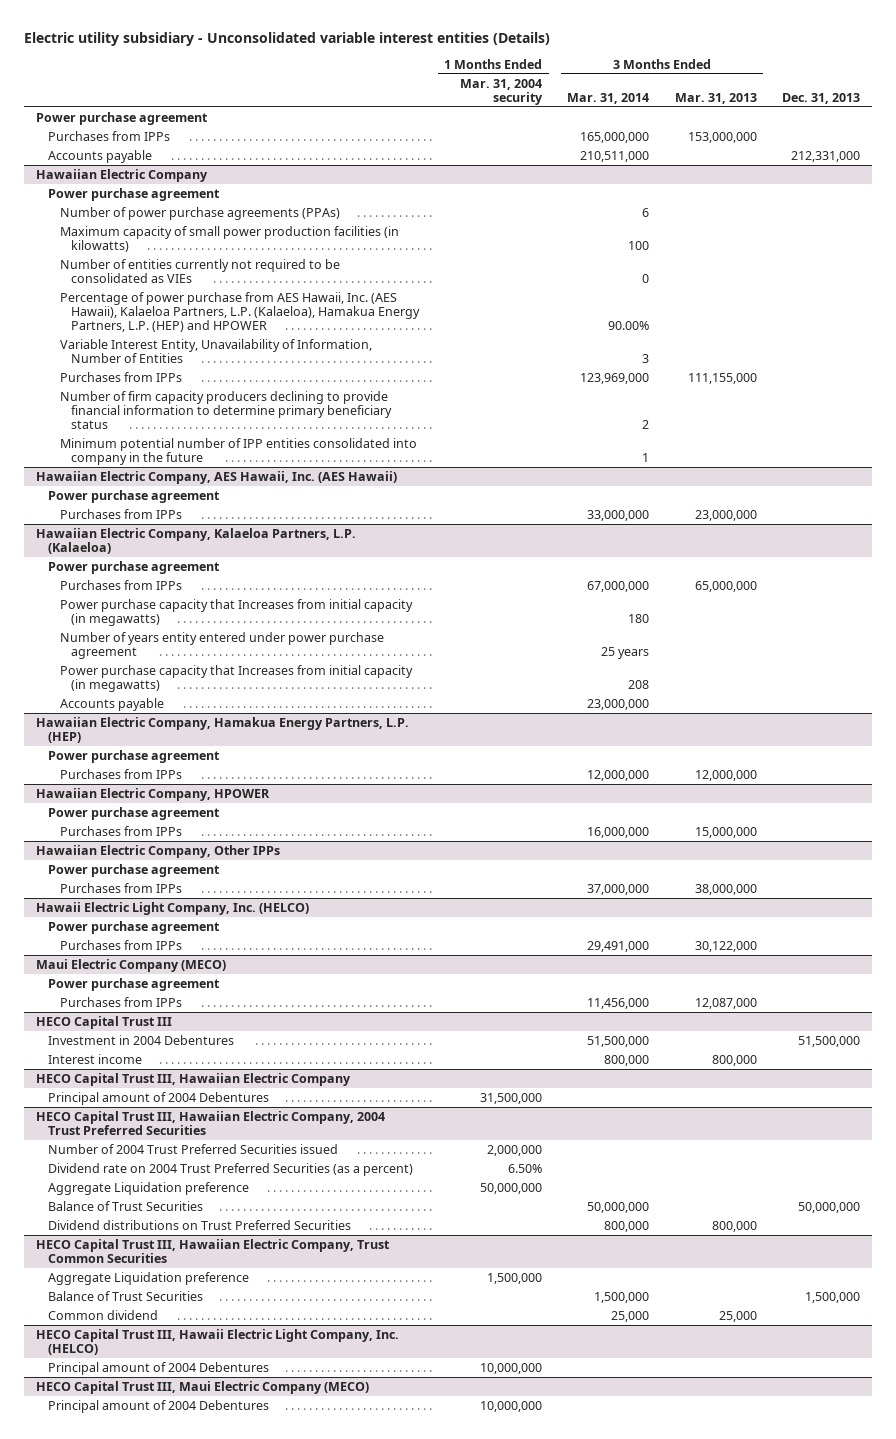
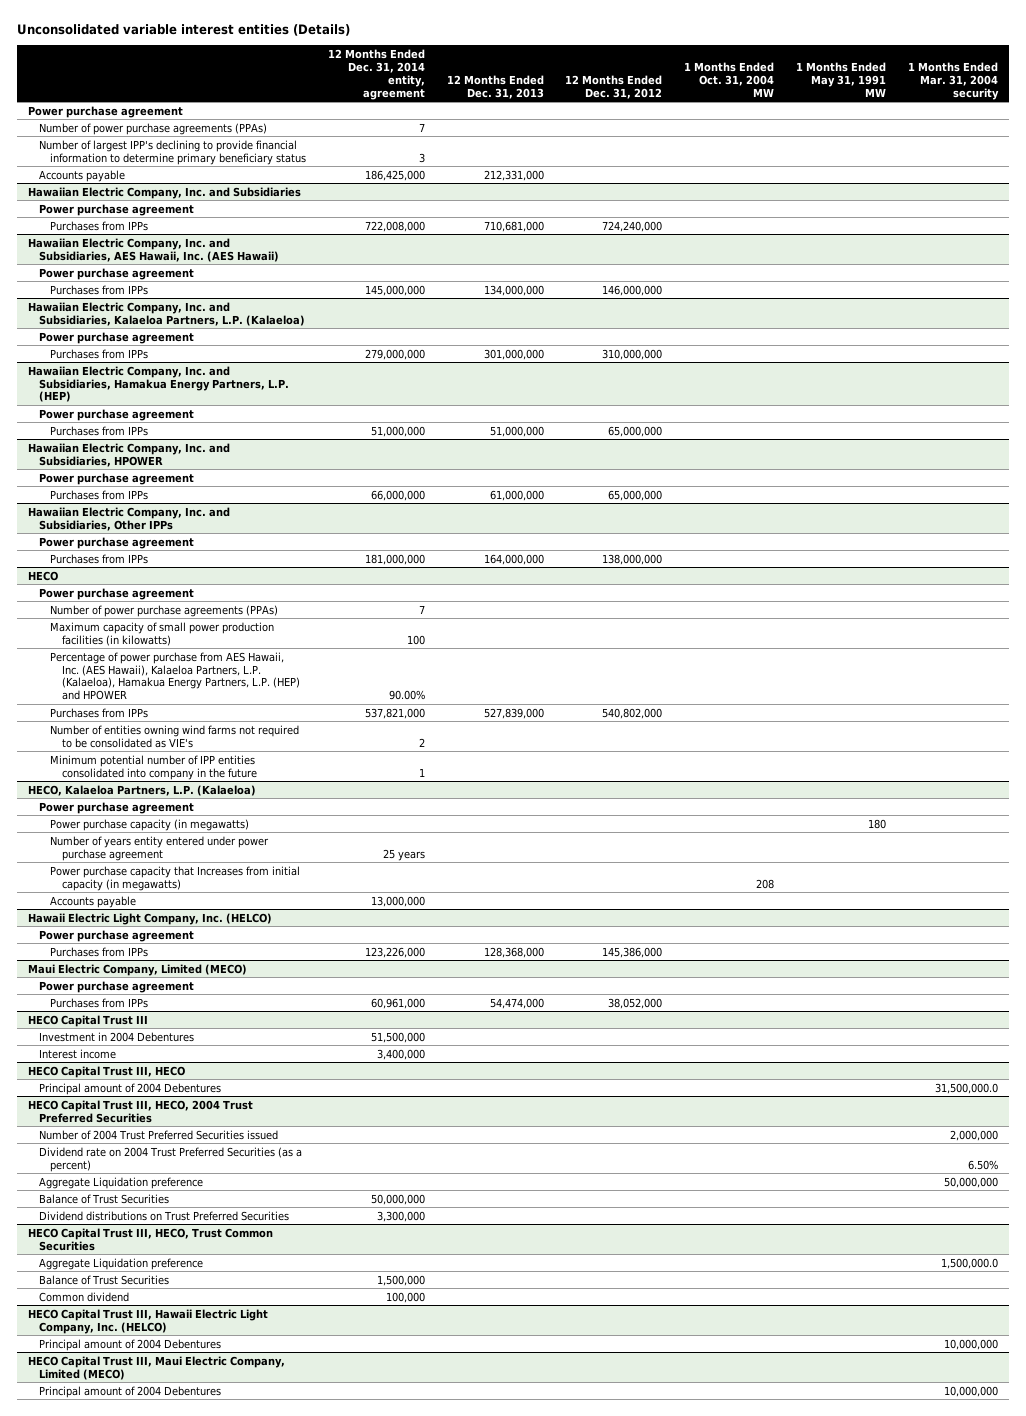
- Electric utility subsidiary - Unconsolidated variable interest entities (Details)
+ Unconsolidated variable interest entities (Details)
- | 1 Months Ended Mar. 31, 2004 security | 3 Months Ended Mar. 31, 2014 | 3 Months Ended Mar. 31, 2013 | Dec. 31, 2013
+ | 12 Months Ended Dec. 31, 2014 entity, agreement | 12 Months Ended Dec. 31, 2013 | 12 Months Ended Dec. 31, 2012 | 1 Months Ended Oct. 31, 2004 MW | 1 Months Ended May 31, 1991 MW | 1 Months Ended Mar. 31, 2004 security
- Purchases from IPPs | | 165,000,000 | 153,000,000 |
+ Number of power purchase agreements (PPAs) | 7 | | | | |
+ Number of largest IPP's declining to provide financial information to determine primary beneficiary status | 3 | | | | |
- Hawaiian Electric Company
+ Hawaiian Electric Company, Inc. and Subsidiaries
- Number of power purchase agreements (PPAs) | | 6 | |
- Maximum capacity of small power production facilities (in kilowatts) | | 100 | |
- Number of entities currently not required to be consolidated as VIEs | | 0 | |
- Percentage of power purchase from AES Hawaii, Inc. (AES Hawaii), Kalaeloa Partners, L.P. (Kalaeloa), Hamakua Energy Partners, L.P. (HEP) and HPOWER | | 90.00% | |
- Variable Interest Entity, Unavailability of Information, Number of Entities | | 3 | |
- Number of firm capacity producers declining to provide financial information to determine primary beneficiary status | | 2 | |
- Minimum potential number of IPP entities consolidated into company in the future | | 1 | |
- Hawaiian Electric Company, AES Hawaii, Inc. (AES Hawaii)
+ Hawaiian Electric Company, Inc. and Subsidiaries, AES Hawaii, Inc. (AES Hawaii)
- Hawaiian Electric Company, Kalaeloa Partners, L.P. (Kalaeloa)
+ Hawaiian Electric Company, Inc. and Subsidiaries, Kalaeloa Partners, L.P. (Kalaeloa)
- Power purchase capacity that Increases from initial capacity (in megawatts) | | 180 | |
- Number of years entity entered under power purchase agreement | | 25 years | |
- Power purchase capacity that Increases from initial capacity (in megawatts) | | 208 | |
- Accounts payable | | 23,000,000 | |
- Hawaiian Electric Company, Hamakua Energy Partners, L.P. (HEP)
+ Hawaiian Electric Company, Inc. and Subsidiaries, Hamakua Energy Partners, L.P. (HEP)
- Hawaiian Electric Company, HPOWER
+ Hawaiian Electric Company, Inc. and Subsidiaries, HPOWER
- Hawaiian Electric Company, Other IPPs
+ Hawaiian Electric Company, Inc. and Subsidiaries, Other IPPs
+ HECO
+ Power purchase agreement
+ Number of power purchase agreements (PPAs) | 7 | | | | |
+ Maximum capacity of small power production facilities (in kilowatts) | 100 | | | | |
+ Percentage of power purchase from AES Hawaii, Inc. (AES Hawaii), Kalaeloa Partners, L.P. (Kalaeloa), Hamakua Energy Partners, L.P. (HEP) and HPOWER | 90.00% | | | | |
+ Purchases from IPPs | 537,821,000 | 527,839,000 | 540,802,000 | | |
+ Number of entities owning wind farms not required to be consolidated as VIE's | 2 | | | | |
+ Minimum potential number of IPP entities consolidated into company in the future | 1 | | | | |
+ HECO, Kalaeloa Partners, L.P. (Kalaeloa)
+ Power purchase agreement
+ Power purchase capacity (in megawatts) | | | | | 180 |
+ Number of years entity entered under power purchase agreement | 25 years | | | | |
+ Power purchase capacity that Increases from initial capacity (in megawatts) | | | | 208 | |
+ Accounts payable | 13,000,000 | | | | |
- Maui Electric Company (MECO)
+ Maui Electric Company, Limited (MECO)
- HECO Capital Trust III, Hawaiian Electric Company
- Principal amount of 2004 Debentures | 31,500,000 | | |
- HECO Capital Trust III, Hawaiian Electric Company, 2004 Trust Preferred Securities
+ HECO Capital Trust III, HECO
+ Principal amount of 2004 Debentures | | | | | | 31,500,000.0
+ HECO Capital Trust III, HECO, 2004 Trust Preferred Securities
- HECO Capital Trust III, Hawaiian Electric Company, Trust Common Securities
- Aggregate Liquidation preference | 1,500,000 | | |
+ HECO Capital Trust III, HECO, Trust Common Securities
+ Aggregate Liquidation preference | | | | | | 1,500,000.0
- HECO Capital Trust III, Maui Electric Company (MECO)
+ HECO Capital Trust III, Maui Electric Company, Limited (MECO)

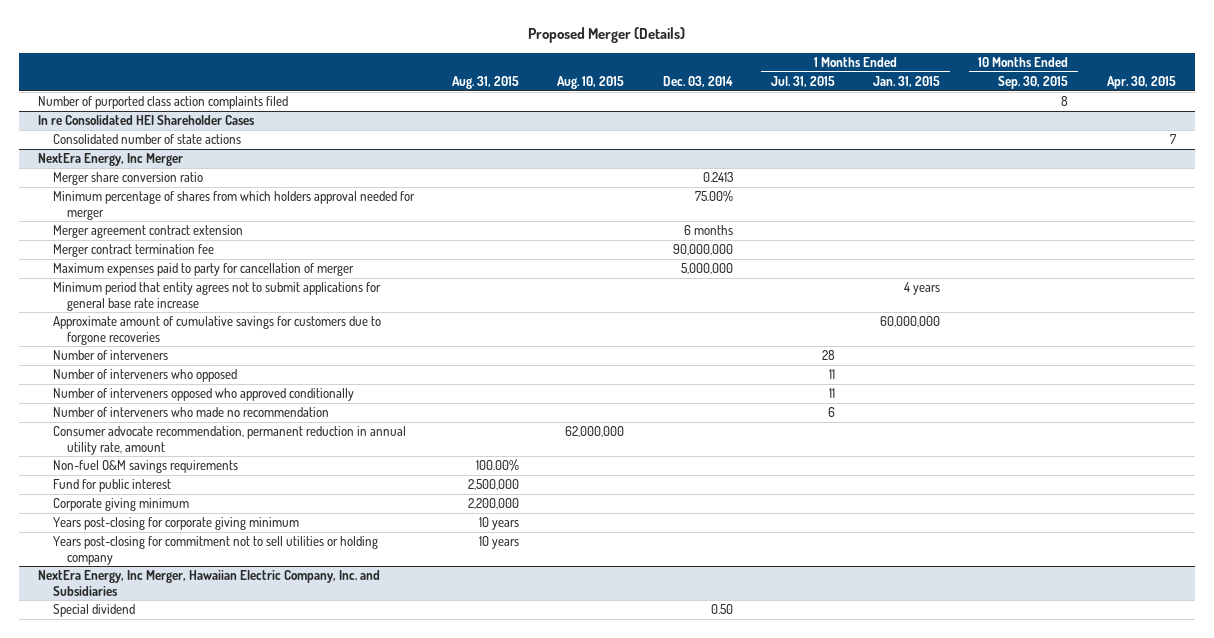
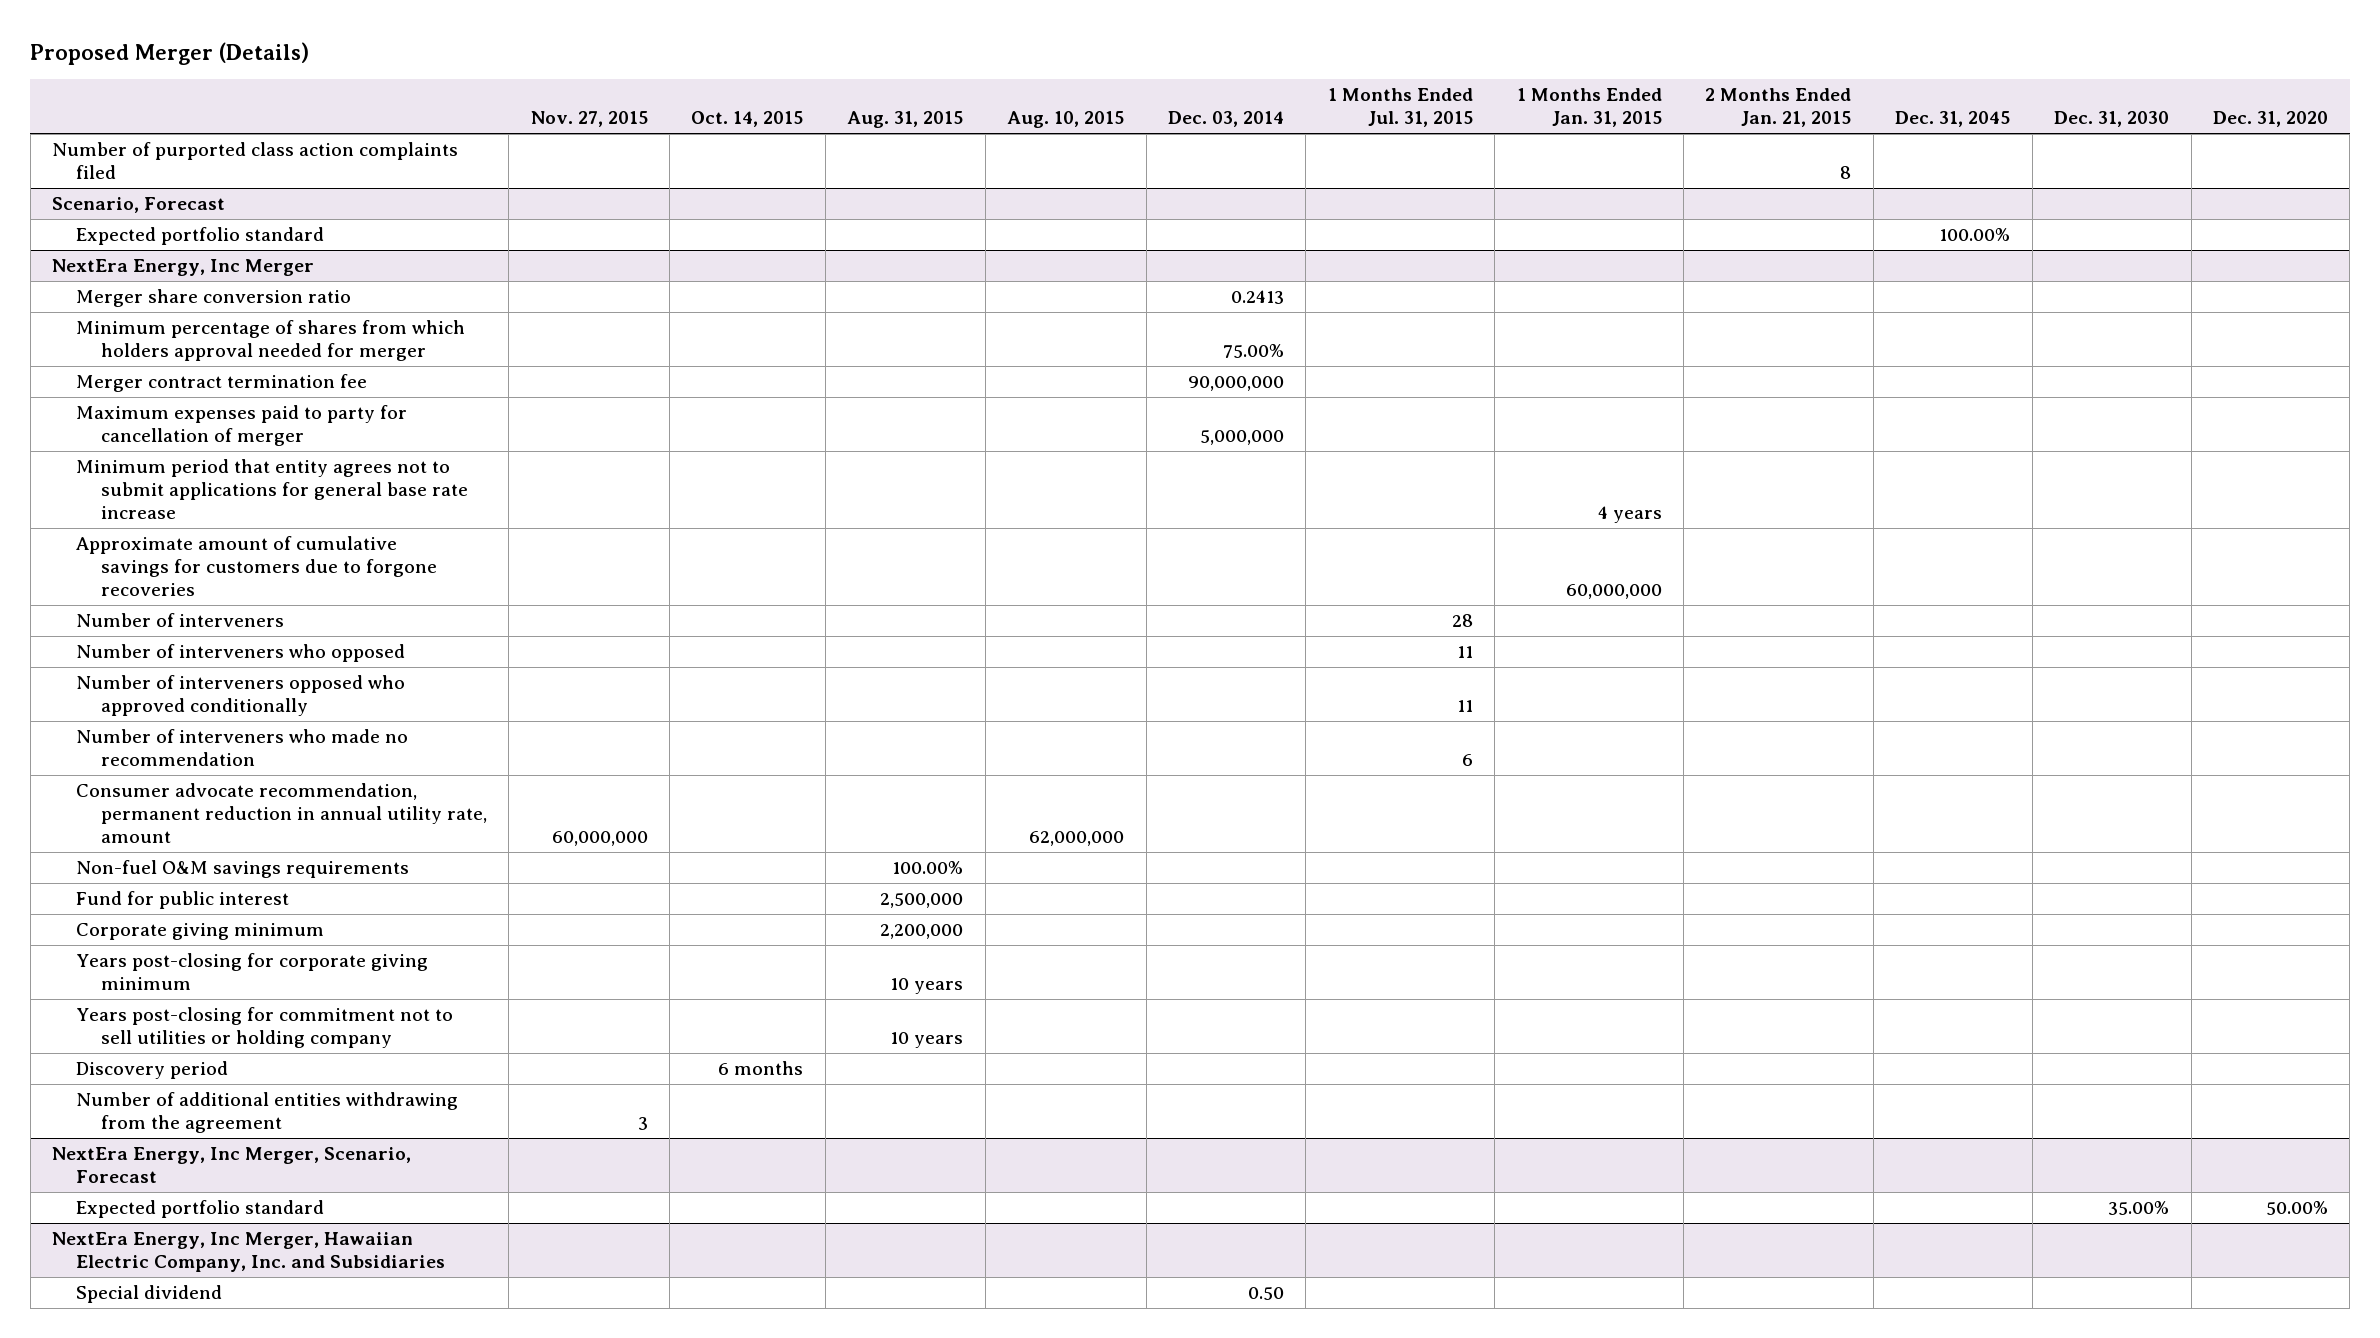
- | Aug. 31, 2015 | Aug. 10, 2015 | Dec. 03, 2014 | 1 Months Ended Jul. 31, 2015 | 1 Months Ended Jan. 31, 2015 | 10 Months Ended Sep. 30, 2015 | Apr. 30, 2015
+ | Nov. 27, 2015 | Oct. 14, 2015 | Aug. 31, 2015 | Aug. 10, 2015 | Dec. 03, 2014 | 1 Months Ended Jul. 31, 2015 | 1 Months Ended Jan. 31, 2015 | 2 Months Ended Jan. 21, 2015 | Dec. 31, 2045 | Dec. 31, 2030 | Dec. 31, 2020
- In re Consolidated HEI Shareholder Cases
- Consolidated number of state actions | | | | | | | 7
+ Scenario, Forecast
+ Expected portfolio standard | | | | | | | | | 100.00% | |
@ NextEra Energy, Inc Merger
- Merger agreement contract extension | | | 6 months | | | |
+ Discovery period | | 6 months | | | | | | | | |
+ Number of additional entities withdrawing from the agreement | 3 | | | | | | | | | |
+ NextEra Energy, Inc Merger, Scenario, Forecast
+ Expected portfolio standard | | | | | | | | | | 35.00% | 50.00%

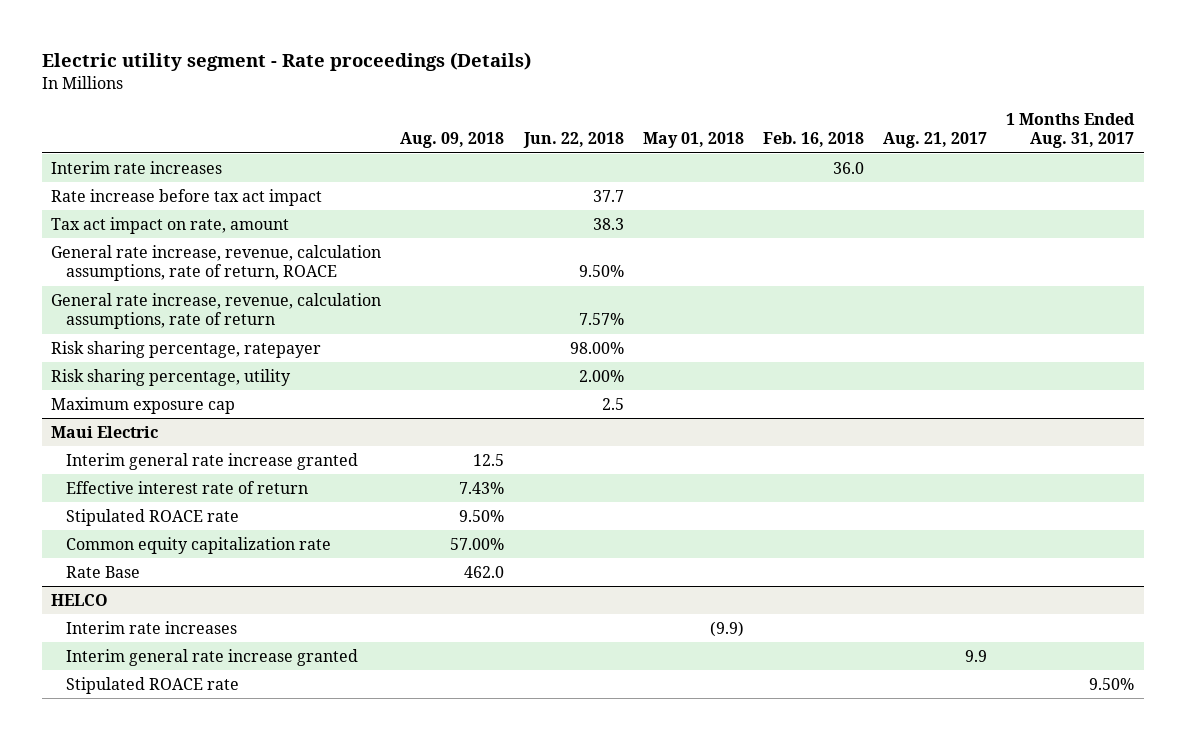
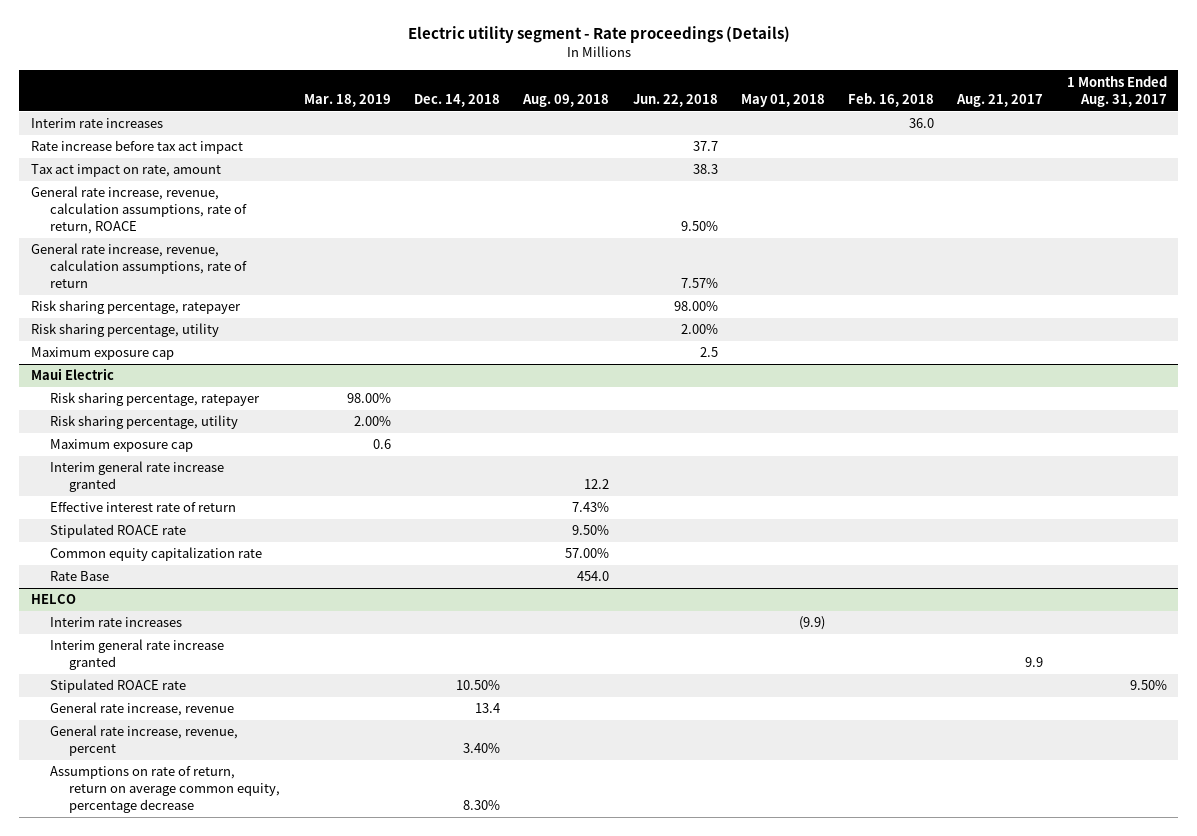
- | Aug. 09, 2018 | Jun. 22, 2018 | May 01, 2018 | Feb. 16, 2018 | Aug. 21, 2017 | 1 Months Ended Aug. 31, 2017
+ | Mar. 18, 2019 | Dec. 14, 2018 | Aug. 09, 2018 | Jun. 22, 2018 | May 01, 2018 | Feb. 16, 2018 | Aug. 21, 2017 | 1 Months Ended Aug. 31, 2017
@ Maui Electric
- Interim general rate increase granted | 12.5 | | | | |
+ Risk sharing percentage, ratepayer | 98.00% | | | | | | |
+ Risk sharing percentage, utility | 2.00% | | | | | | |
+ Maximum exposure cap | 0.6 | | | | | | |
+ Interim general rate increase granted | | | 12.2 | | | | |
- Rate Base | 462.0 | | | | |
+ Rate Base | | | 454.0 | | | | |
@ HELCO
+ General rate increase, revenue | | 13.4 | | | | | |
+ General rate increase, revenue, percent | | 3.40% | | | | | |
+ Assumptions on rate of return, return on average common equity, percentage decrease | | 8.30% | | | | | |

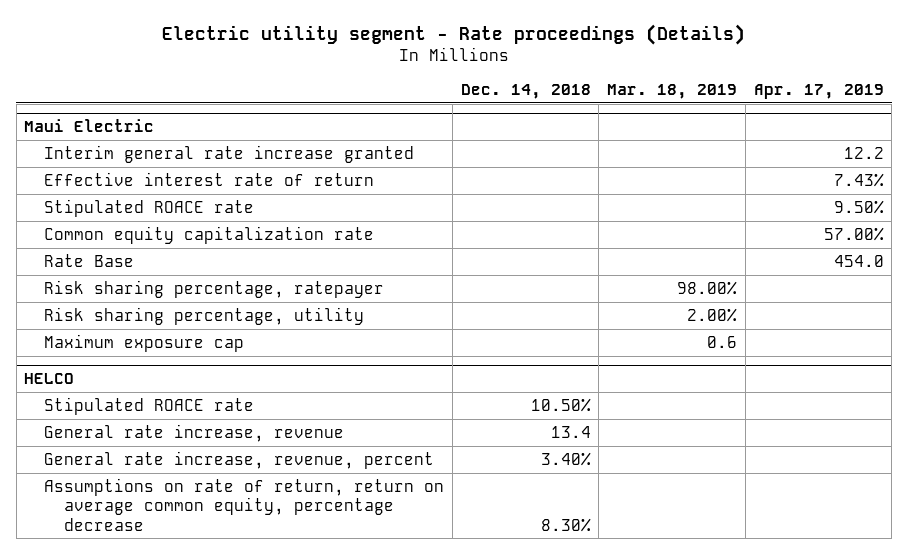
- | Mar. 18, 2019 | Dec. 14, 2018 | Aug. 09, 2018 | Jun. 22, 2018 | May 01, 2018 | Feb. 16, 2018 | Aug. 21, 2017 | 1 Months Ended Aug. 31, 2017
+ | Dec. 14, 2018 | Mar. 18, 2019 | Apr. 17, 2019
- Interim rate increases | | | | | | 36.0 | |
- Rate increase before tax act impact | | | | 37.7 | | | |
- Tax act impact on rate, amount | | | | 38.3 | | | |
- General rate increase, revenue, calculation assumptions, rate of return, ROACE | | | | 9.50% | | | |
- General rate increase, revenue, calculation assumptions, rate of return | | | | 7.57% | | | |
- Risk sharing percentage, ratepayer | | | | 98.00% | | | |
- Risk sharing percentage, utility | | | | 2.00% | | | |
- Maximum exposure cap | | | | 2.5 | | | |
@ Maui Electric
moved down: Risk sharing percentage, ratepayer | | 98.00% |
moved down: Risk sharing percentage, utility | | 2.00% |
moved down: Maximum exposure cap | | 0.6 |
@ HELCO
- Interim rate increases | | | | | (9.9) | | |
- Interim general rate increase granted | | | | | | | 9.9 |

